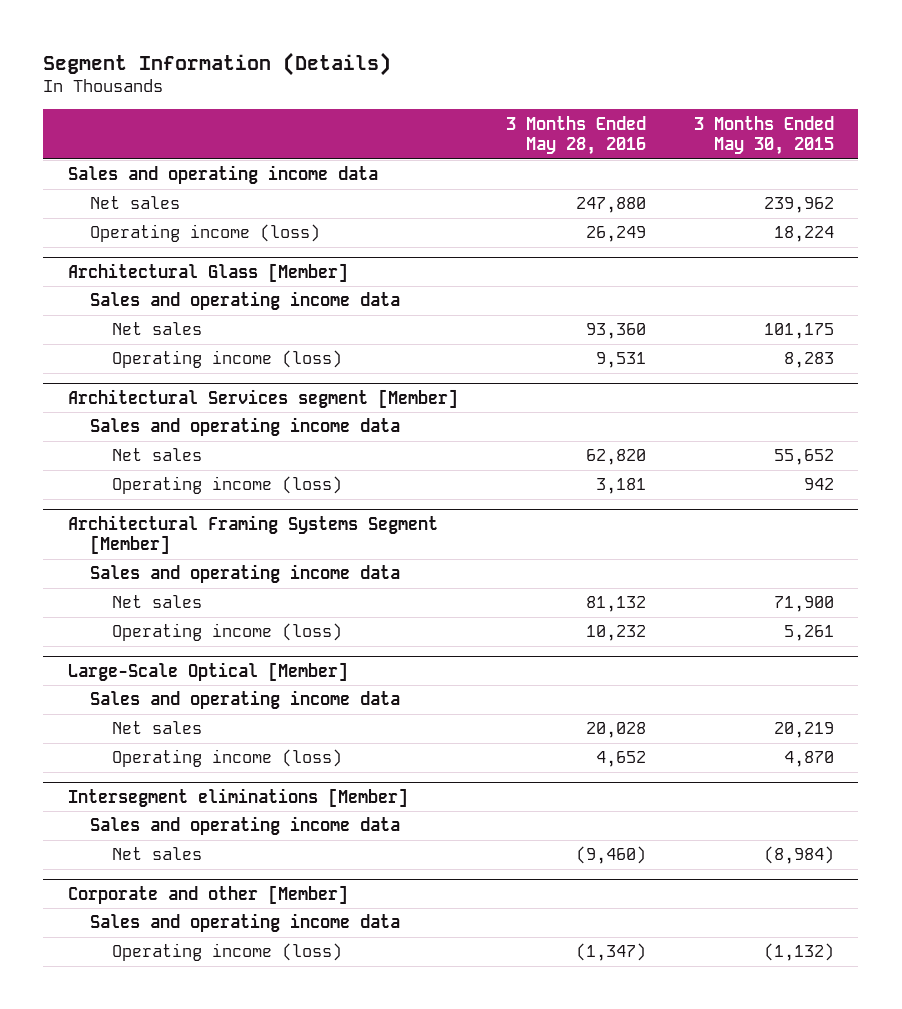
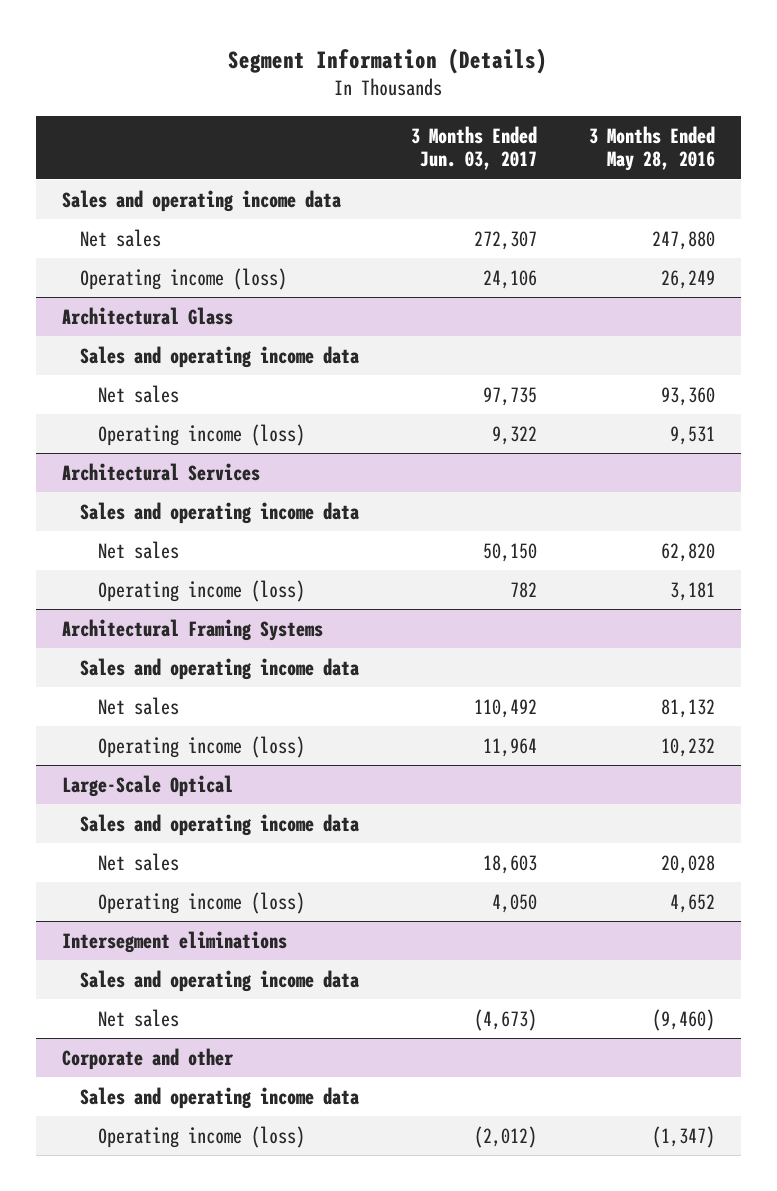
- | 3 Months Ended May 28, 2016 | 3 Months Ended May 30, 2015
+ | 3 Months Ended Jun. 03, 2017 | 3 Months Ended May 28, 2016
- Architectural Glass [Member]
+ Architectural Glass
- Architectural Services segment [Member]
+ Architectural Services
- Architectural Framing Systems Segment [Member]
+ Architectural Framing Systems
- Large-Scale Optical [Member]
+ Large-Scale Optical
- Intersegment eliminations [Member]
+ Intersegment eliminations
- Corporate and other [Member]
+ Corporate and other

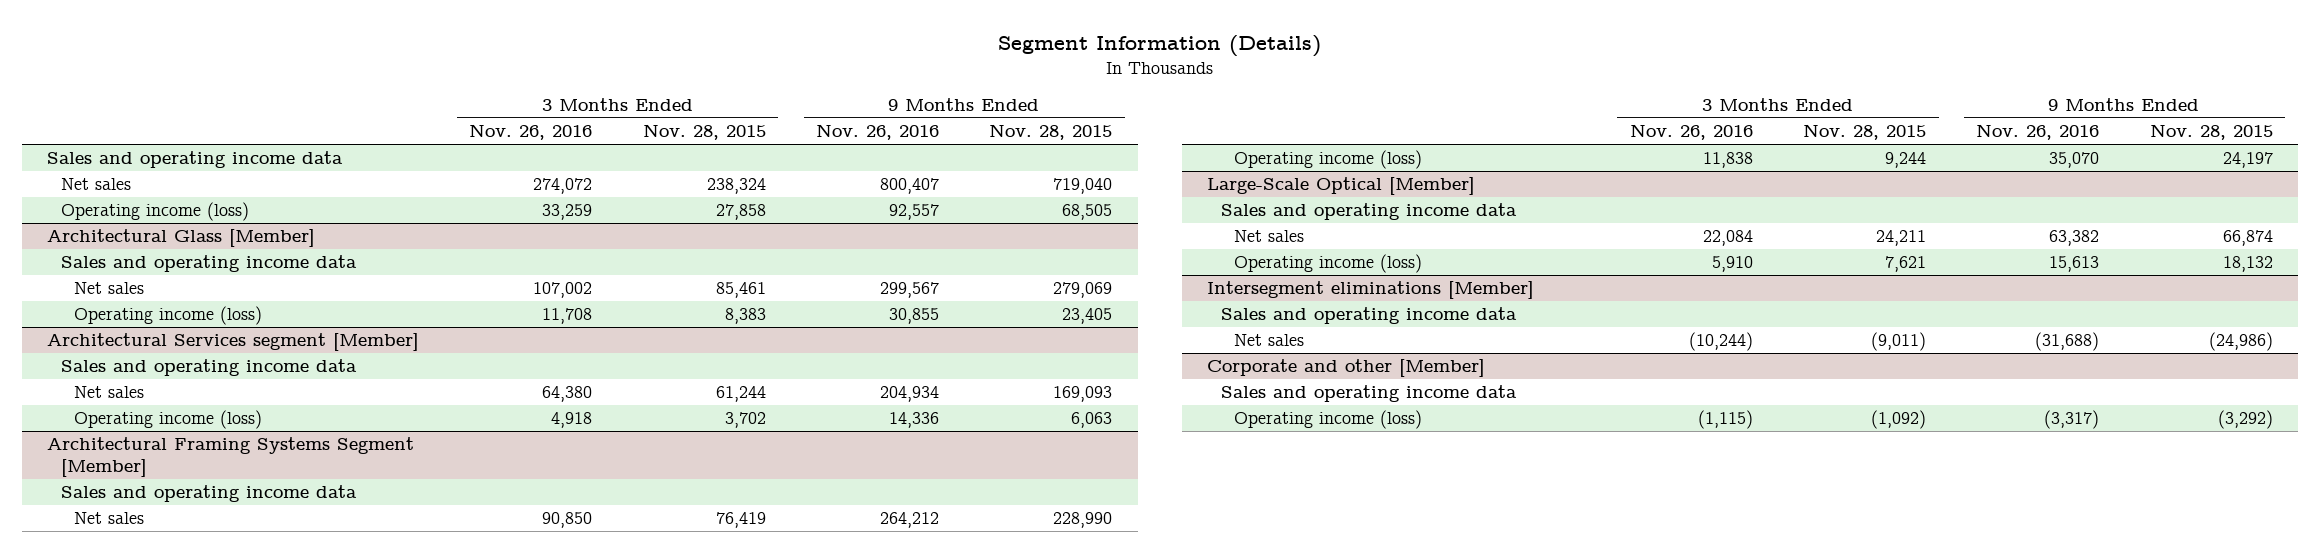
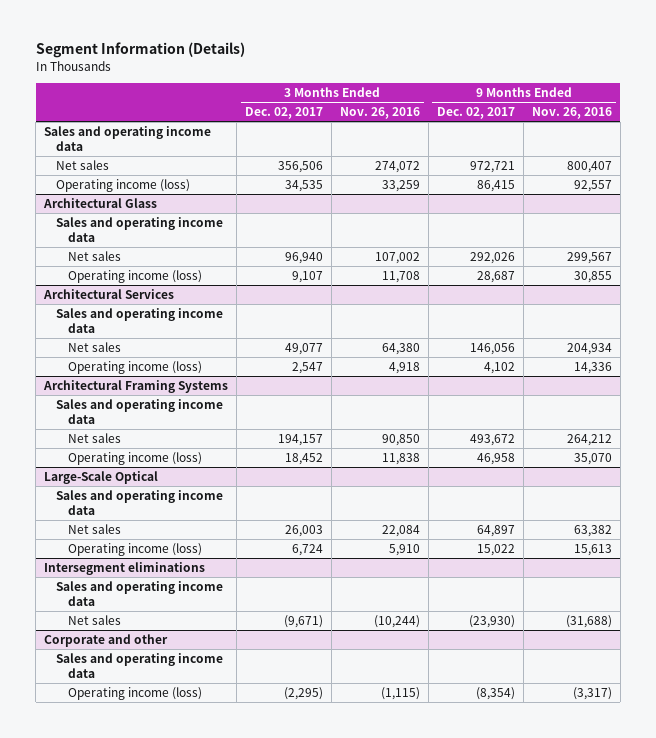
- | 3 Months Ended Nov. 26, 2016 | 3 Months Ended Nov. 28, 2015 | 9 Months Ended Nov. 26, 2016 | 9 Months Ended Nov. 28, 2015
+ | 3 Months Ended Dec. 02, 2017 | 3 Months Ended Nov. 26, 2016 | 9 Months Ended Dec. 02, 2017 | 9 Months Ended Nov. 26, 2016
- Architectural Glass [Member]
+ Architectural Glass
- Architectural Services segment [Member]
+ Architectural Services
- Architectural Framing Systems Segment [Member]
+ Architectural Framing Systems
- Large-Scale Optical [Member]
+ Large-Scale Optical
- Intersegment eliminations [Member]
+ Intersegment eliminations
- Corporate and other [Member]
+ Corporate and other

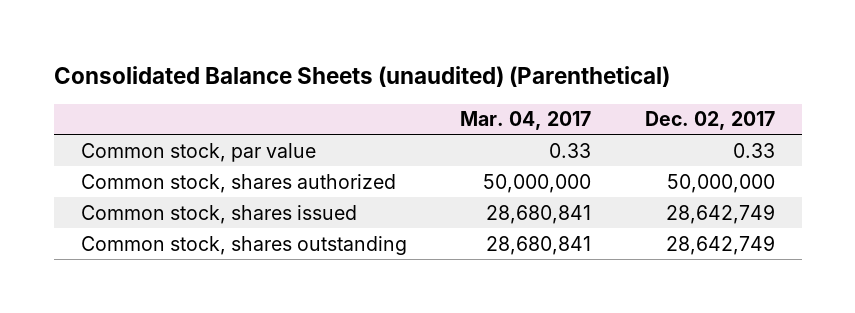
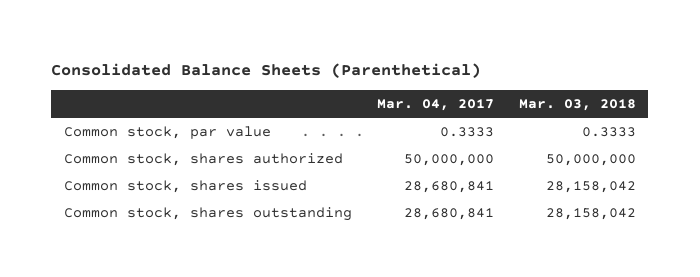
- Consolidated Balance Sheets (unaudited) (Parenthetical)
+ Consolidated Balance Sheets (Parenthetical)
- | Mar. 04, 2017 | Dec. 02, 2017
+ | Mar. 04, 2017 | Mar. 03, 2018
- Common stock, par value | 0.33 | 0.33
+ Common stock, par value | 0.3333 | 0.3333

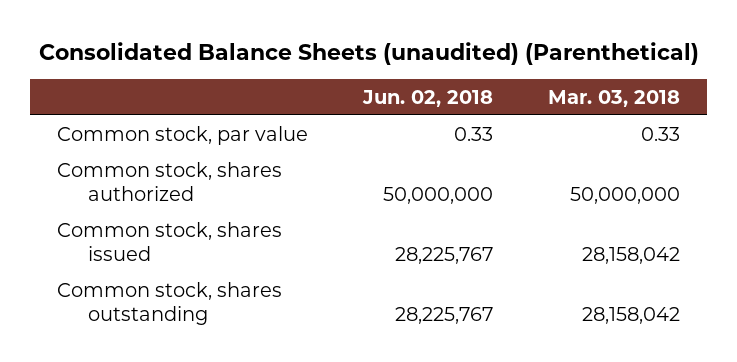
- Consolidated Balance Sheets (Parenthetical)
+ Consolidated Balance Sheets (unaudited) (Parenthetical)
- | Mar. 04, 2017 | Mar. 03, 2018
+ | Jun. 02, 2018 | Mar. 03, 2018
- Common stock, par value | 0.3333 | 0.3333
+ Common stock, par value | 0.33 | 0.33

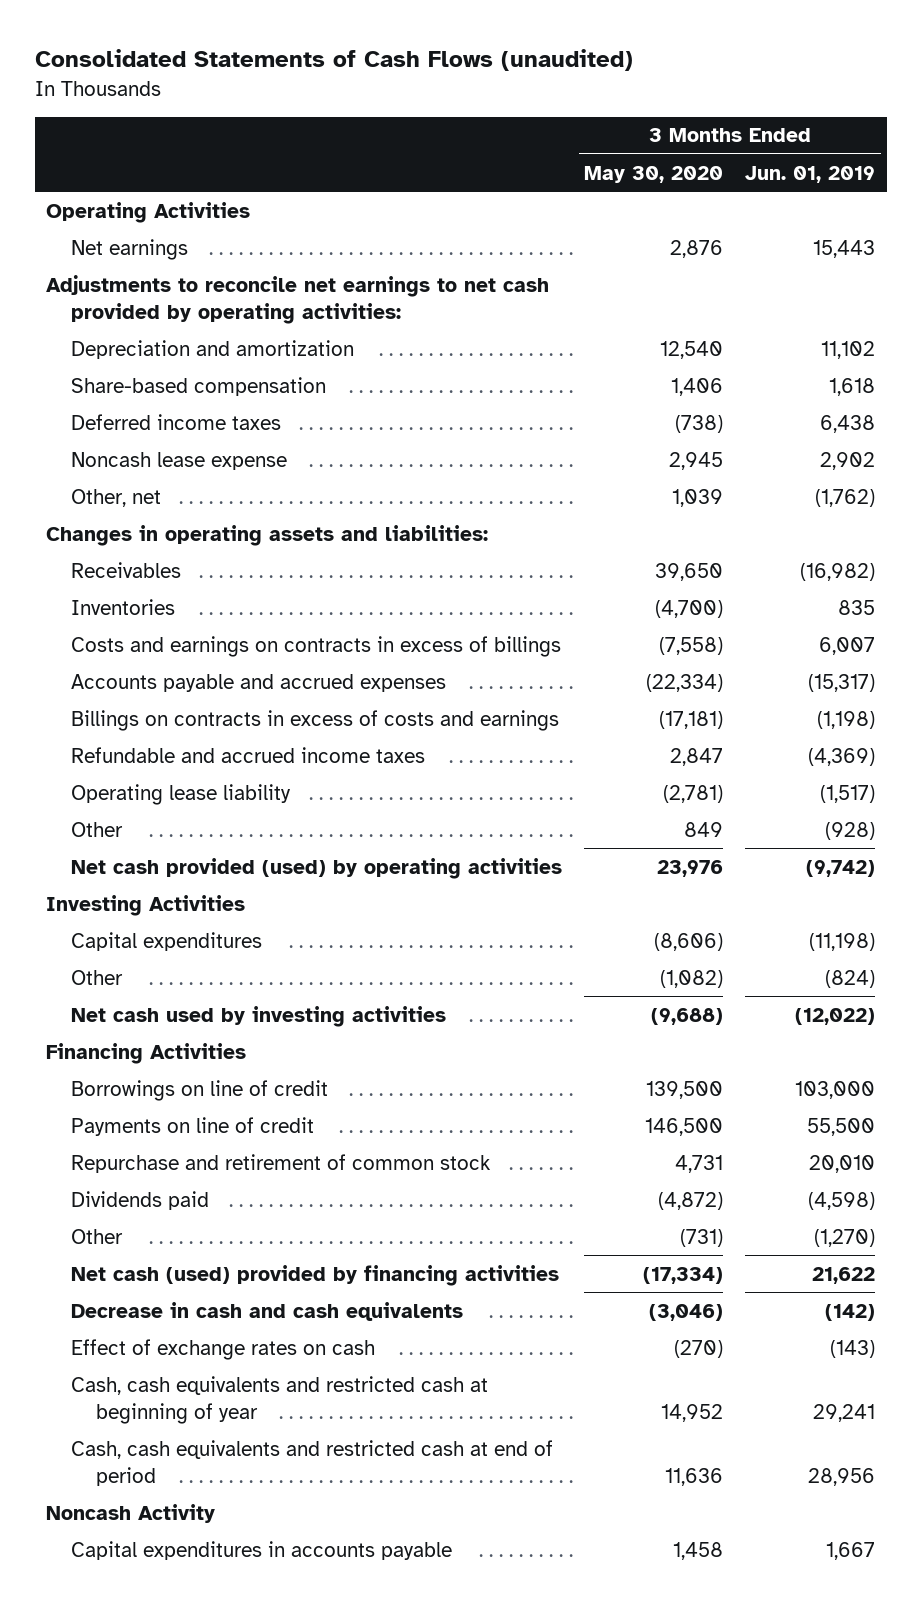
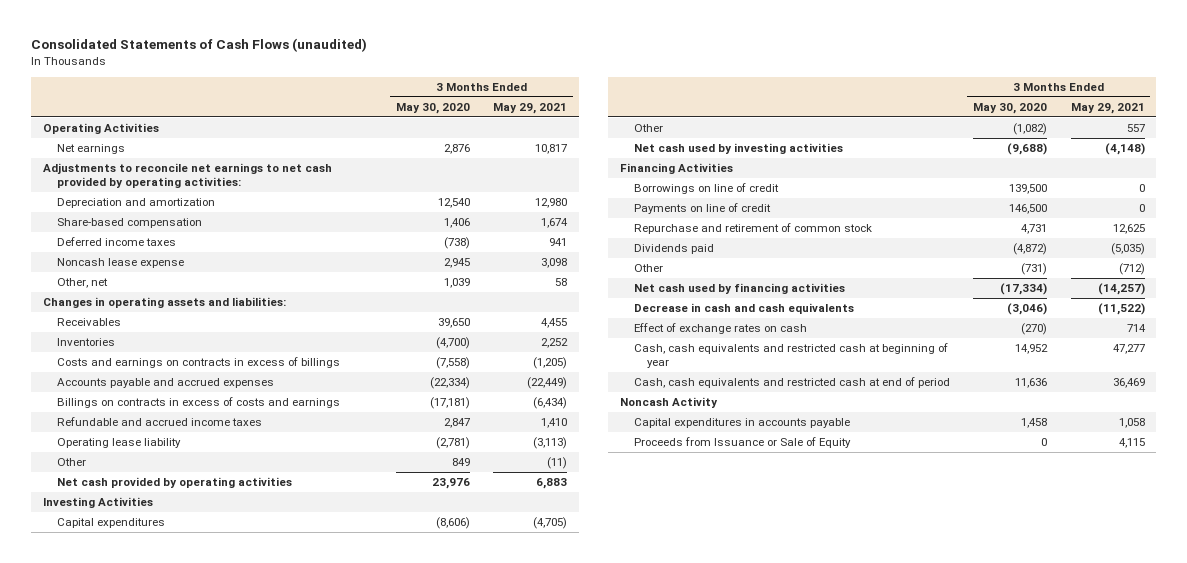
- | 3 Months Ended May 30, 2020 | 3 Months Ended Jun. 01, 2019
+ | 3 Months Ended May 30, 2020 | 3 Months Ended May 29, 2021
- Net cash provided (used) by operating activities | 23,976 | (9,742)
+ Net cash provided by operating activities | 23,976 | 6,883
- Net cash (used) provided by financing activities | (17,334) | 21,622
+ Net cash used by financing activities | (17,334) | (14,257)
+ Proceeds from Issuance or Sale of Equity | 0 | 4,115

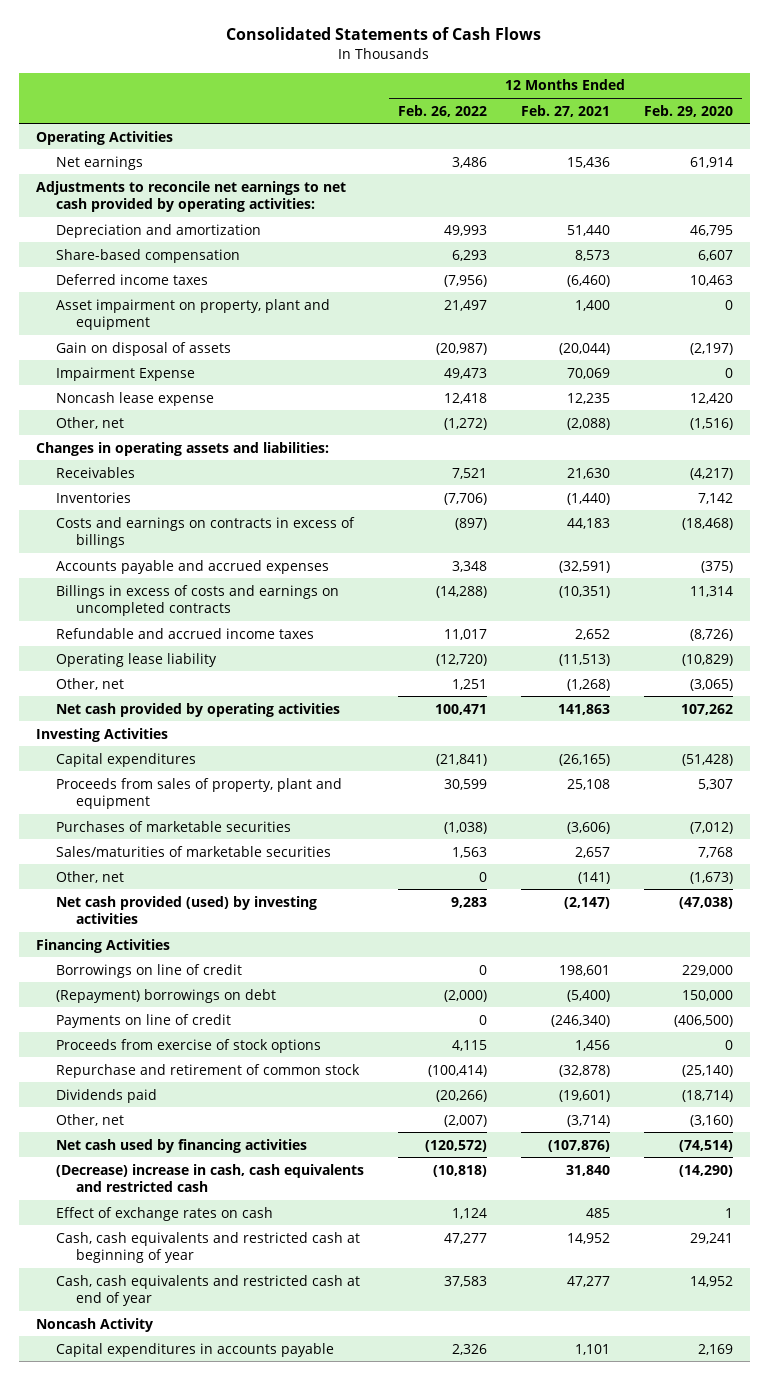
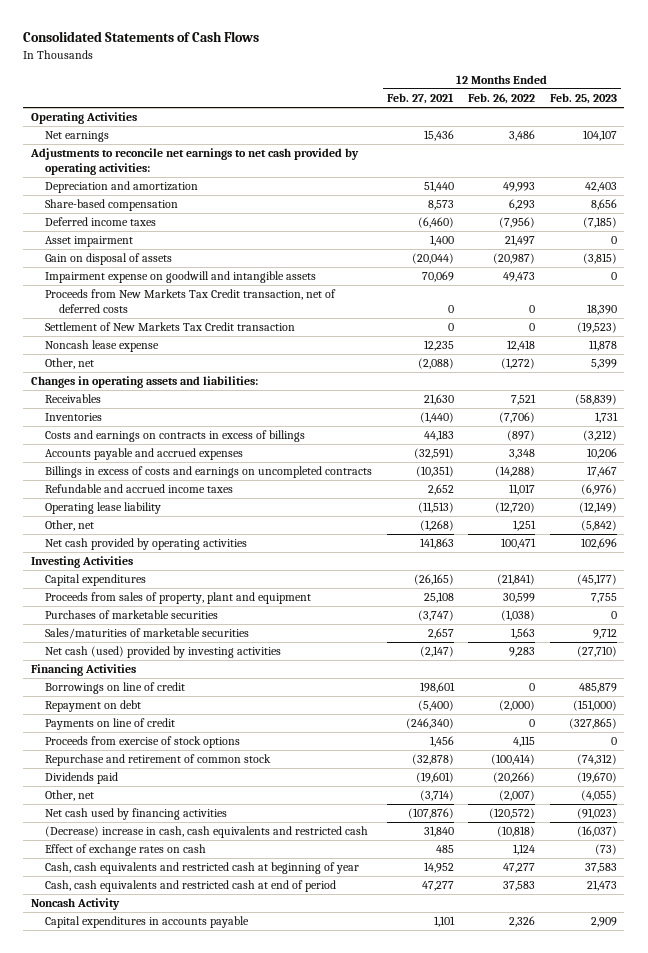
- | 12 Months Ended Feb. 26, 2022 | 12 Months Ended Feb. 27, 2021 | 12 Months Ended Feb. 29, 2020
+ | 12 Months Ended Feb. 27, 2021 | 12 Months Ended Feb. 26, 2022 | 12 Months Ended Feb. 25, 2023
- Asset impairment on property, plant and equipment | 21,497 | 1,400 | 0
+ Asset impairment | 1,400 | 21,497 | 0
- Impairment Expense | 49,473 | 70,069 | 0
+ Impairment expense on goodwill and intangible assets | 70,069 | 49,473 | 0
+ Proceeds from New Markets Tax Credit transaction, net of deferred costs | 0 | 0 | 18,390
+ Settlement of New Markets Tax Credit transaction | 0 | 0 | (19,523)
- Purchases of marketable securities | (1,038) | (3,606) | (7,012)
+ Purchases of marketable securities | (3,747) | (1,038) | 0
- Other, net | 0 | (141) | (1,673)
- Net cash provided (used) by investing activities | 9,283 | (2,147) | (47,038)
+ Net cash (used) provided by investing activities | (2,147) | 9,283 | (27,710)
- (Repayment) borrowings on debt | (2,000) | (5,400) | 150,000
+ Repayment on debt | (5,400) | (2,000) | (151,000)
- Cash, cash equivalents and restricted cash at end of year | 37,583 | 47,277 | 14,952
+ Cash, cash equivalents and restricted cash at end of period | 47,277 | 37,583 | 21,473

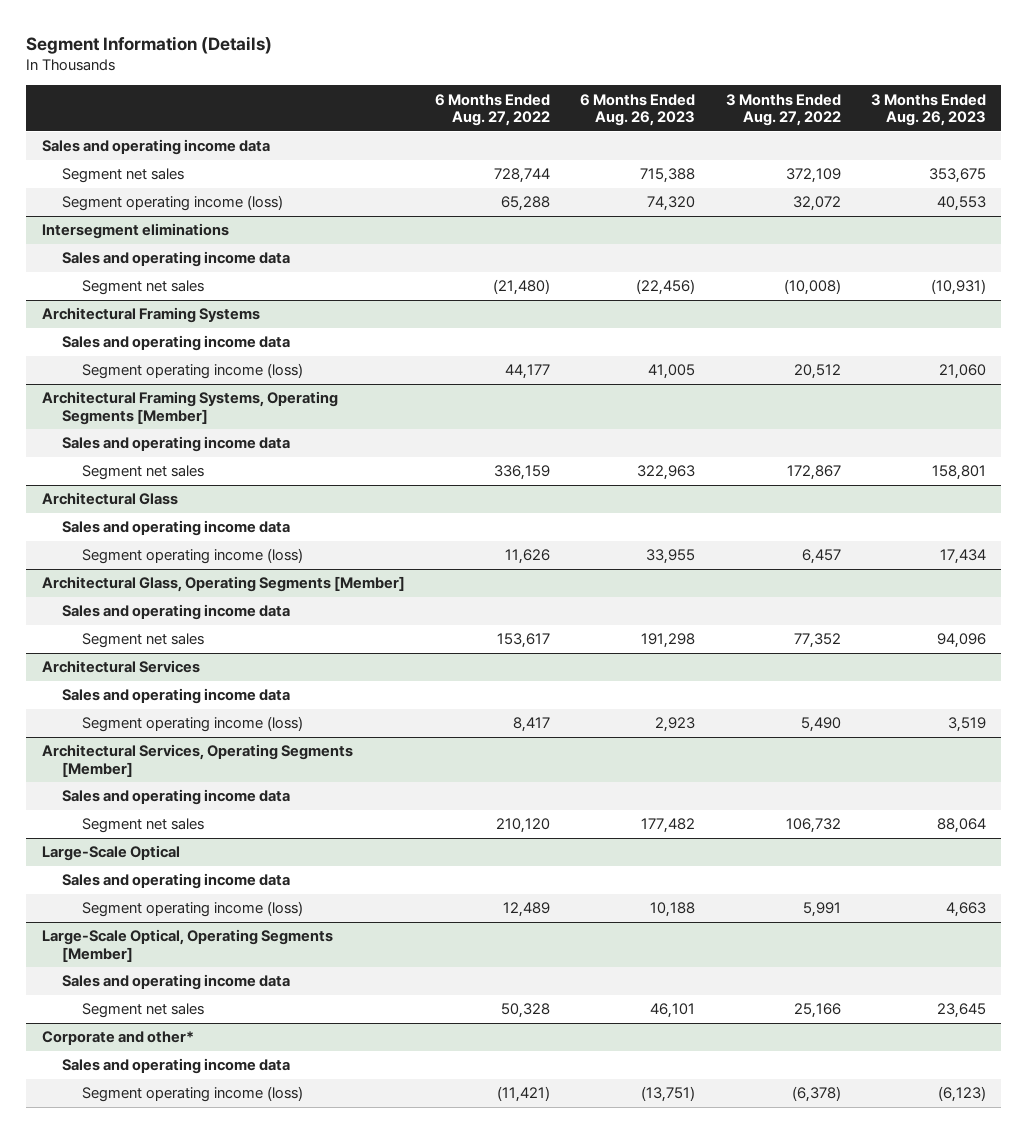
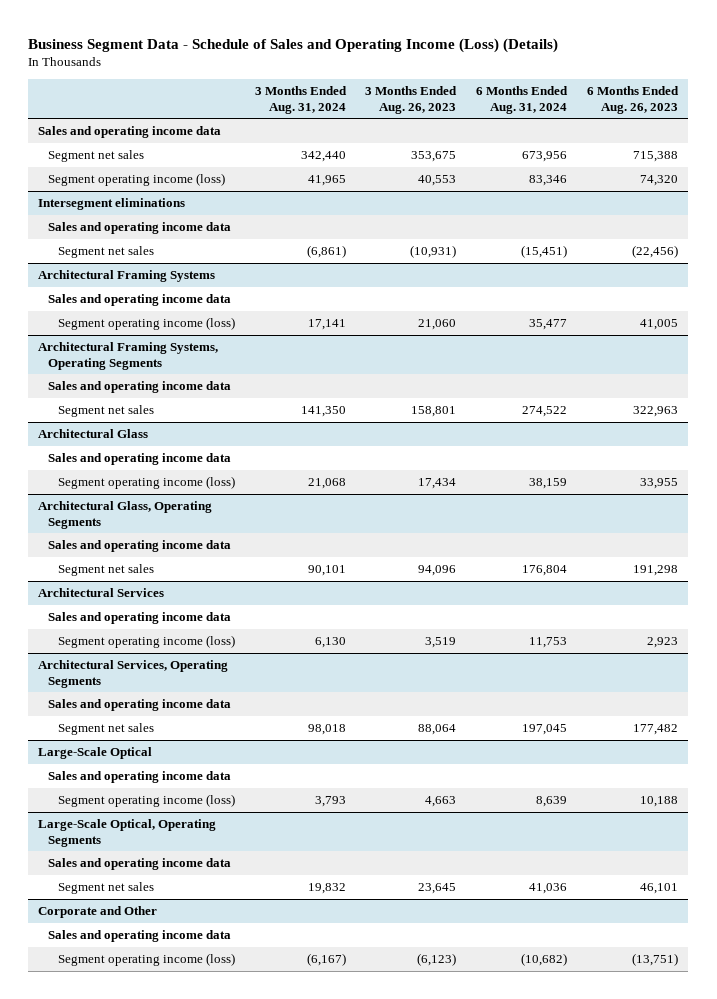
- Segment Information (Details)
+ Business Segment Data - Schedule of Sales and Operating Income (Loss) (Details)
- | 6 Months Ended Aug. 27, 2022 | 6 Months Ended Aug. 26, 2023 | 3 Months Ended Aug. 27, 2022 | 3 Months Ended Aug. 26, 2023
+ | 3 Months Ended Aug. 31, 2024 | 3 Months Ended Aug. 26, 2023 | 6 Months Ended Aug. 31, 2024 | 6 Months Ended Aug. 26, 2023
- Architectural Framing Systems, Operating Segments [Member]
+ Architectural Framing Systems, Operating Segments
- Architectural Glass, Operating Segments [Member]
+ Architectural Glass, Operating Segments
- Architectural Services, Operating Segments [Member]
+ Architectural Services, Operating Segments
- Large-Scale Optical, Operating Segments [Member]
+ Large-Scale Optical, Operating Segments
- Corporate and other*
+ Corporate and Other

